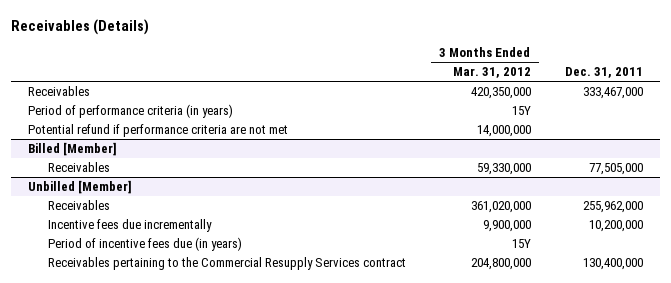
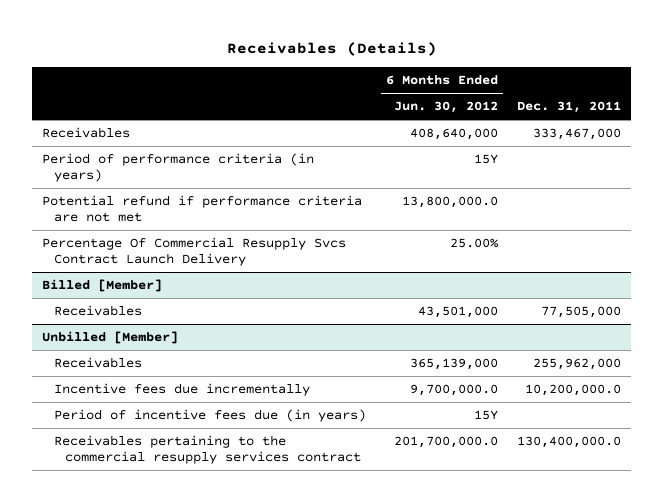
- | 3 Months Ended Mar. 31, 2012 | Dec. 31, 2011
+ | 6 Months Ended Jun. 30, 2012 | Dec. 31, 2011
+ Percentage Of Commercial Resupply Svcs Contract Launch Delivery | 25.00% |
@ Unbilled [Member]
- Incentive fees due incrementally | 9,900,000 | 10,200,000
+ Incentive fees due incrementally | 9,700,000.0 | 10,200,000.0
- Receivables pertaining to the Commercial Resupply Services contract | 204,800,000 | 130,400,000
+ Receivables pertaining to the commercial resupply services contract | 201,700,000.0 | 130,400,000.0

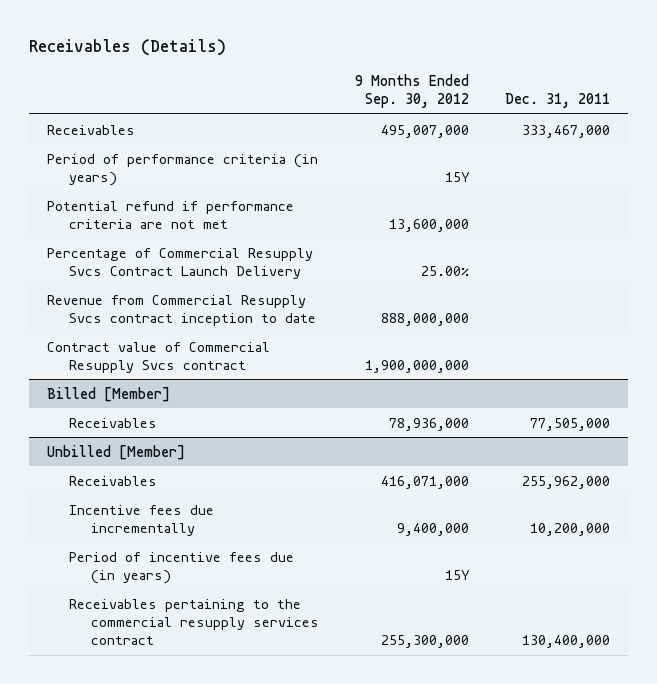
- | 6 Months Ended Jun. 30, 2012 | Dec. 31, 2011
+ | 9 Months Ended Sep. 30, 2012 | Dec. 31, 2011
- Percentage Of Commercial Resupply Svcs Contract Launch Delivery | 25.00% |
+ Percentage of Commercial Resupply Svcs Contract Launch Delivery | 25.00% |
+ Revenue from Commercial Resupply Svcs contract inception to date | 888,000,000 |
+ Contract value of Commercial Resupply Svcs contract | 1,900,000,000 |
@ Unbilled [Member]
- Incentive fees due incrementally | 9,700,000.0 | 10,200,000.0
+ Incentive fees due incrementally | 9,400,000 | 10,200,000
- Receivables pertaining to the commercial resupply services contract | 201,700,000.0 | 130,400,000.0
+ Receivables pertaining to the commercial resupply services contract | 255,300,000 | 130,400,000

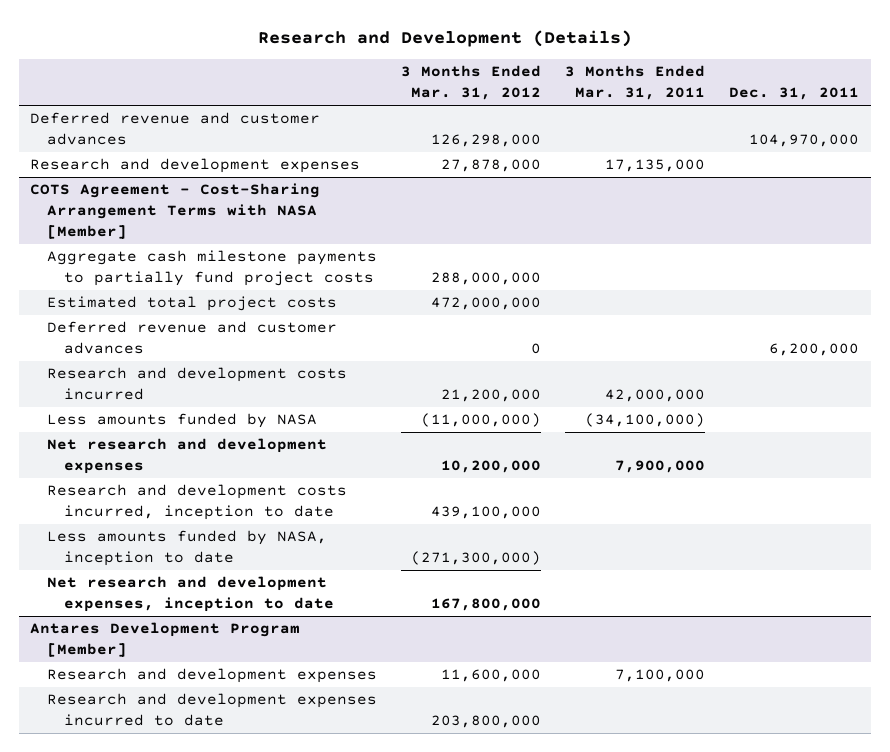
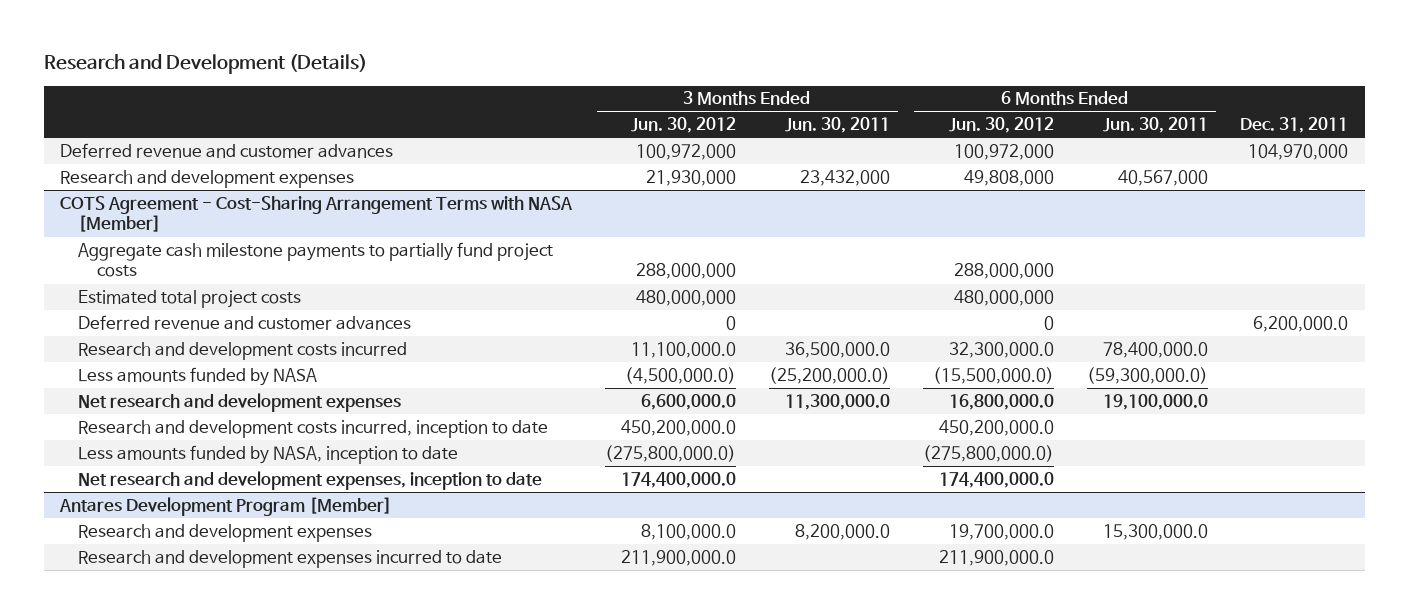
- | 3 Months Ended Mar. 31, 2012 | 3 Months Ended Mar. 31, 2011 | Dec. 31, 2011
+ | 3 Months Ended Jun. 30, 2012 | 3 Months Ended Jun. 30, 2011 | 6 Months Ended Jun. 30, 2012 | 6 Months Ended Jun. 30, 2011 | Dec. 31, 2011
@ COTS Agreement - Cost-Sharing Arrangement Terms with NASA [Member]
- Deferred revenue and customer advances | 0 | | 6,200,000
+ Deferred revenue and customer advances | 0 | | 0 | | 6,200,000.0

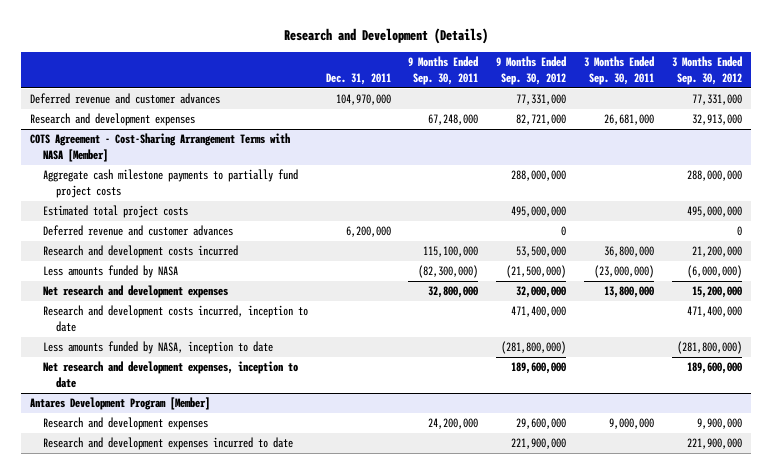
- | 3 Months Ended Jun. 30, 2012 | 3 Months Ended Jun. 30, 2011 | 6 Months Ended Jun. 30, 2012 | 6 Months Ended Jun. 30, 2011 | Dec. 31, 2011
+ | Dec. 31, 2011 | 9 Months Ended Sep. 30, 2011 | 9 Months Ended Sep. 30, 2012 | 3 Months Ended Sep. 30, 2011 | 3 Months Ended Sep. 30, 2012
@ COTS Agreement - Cost-Sharing Arrangement Terms with NASA [Member]
- Deferred revenue and customer advances | 0 | | 0 | | 6,200,000.0
+ Deferred revenue and customer advances | 6,200,000 | | 0 | | 0

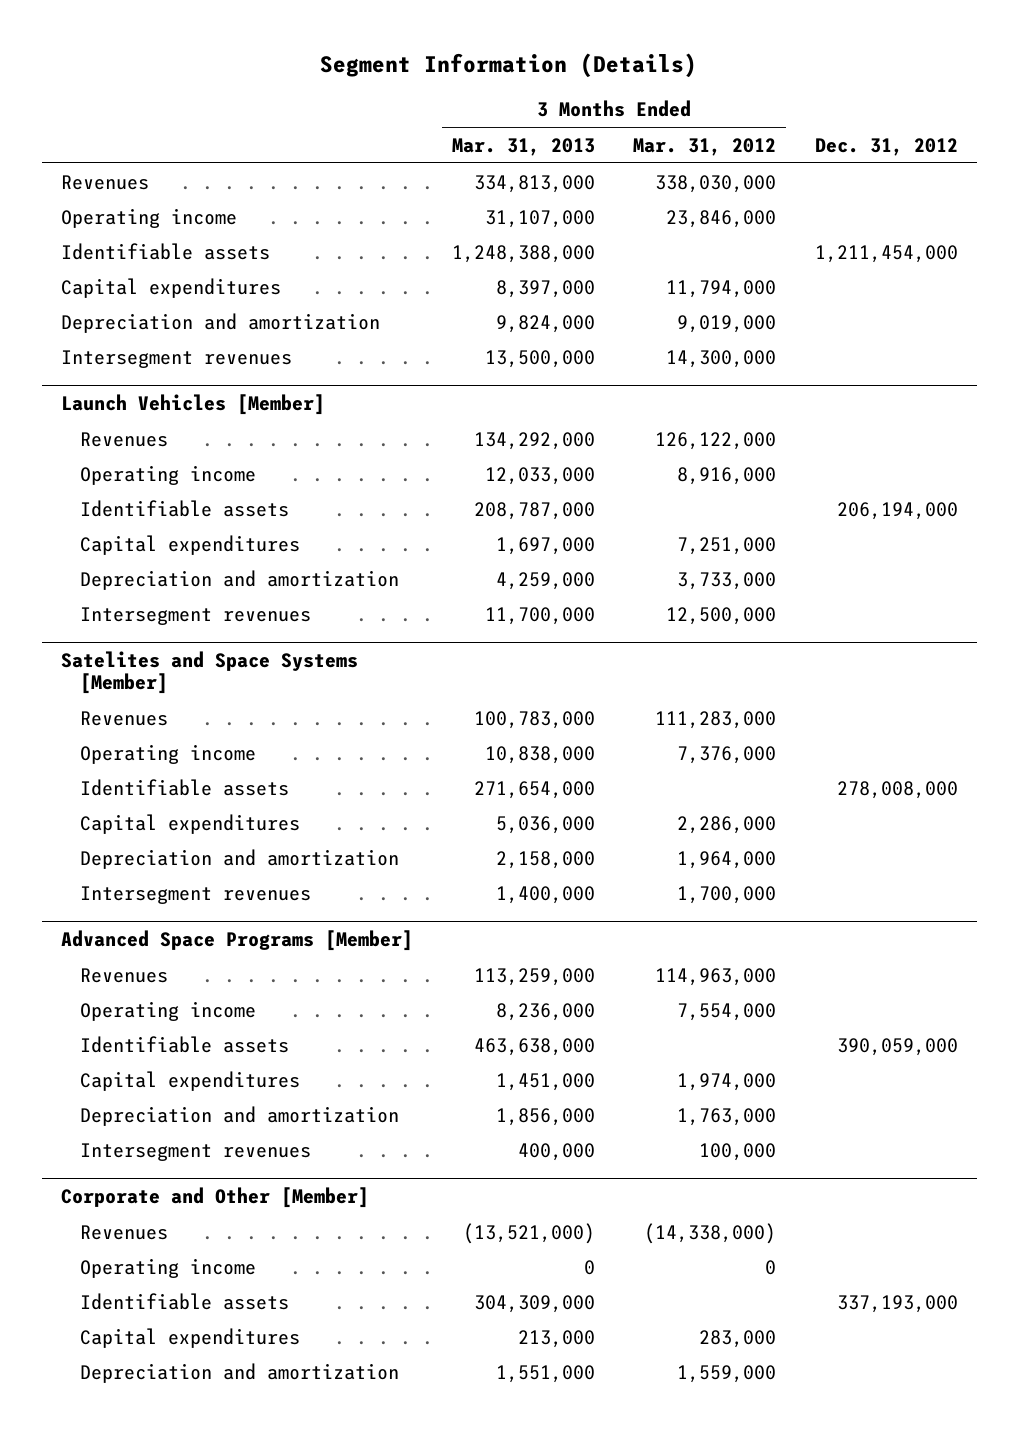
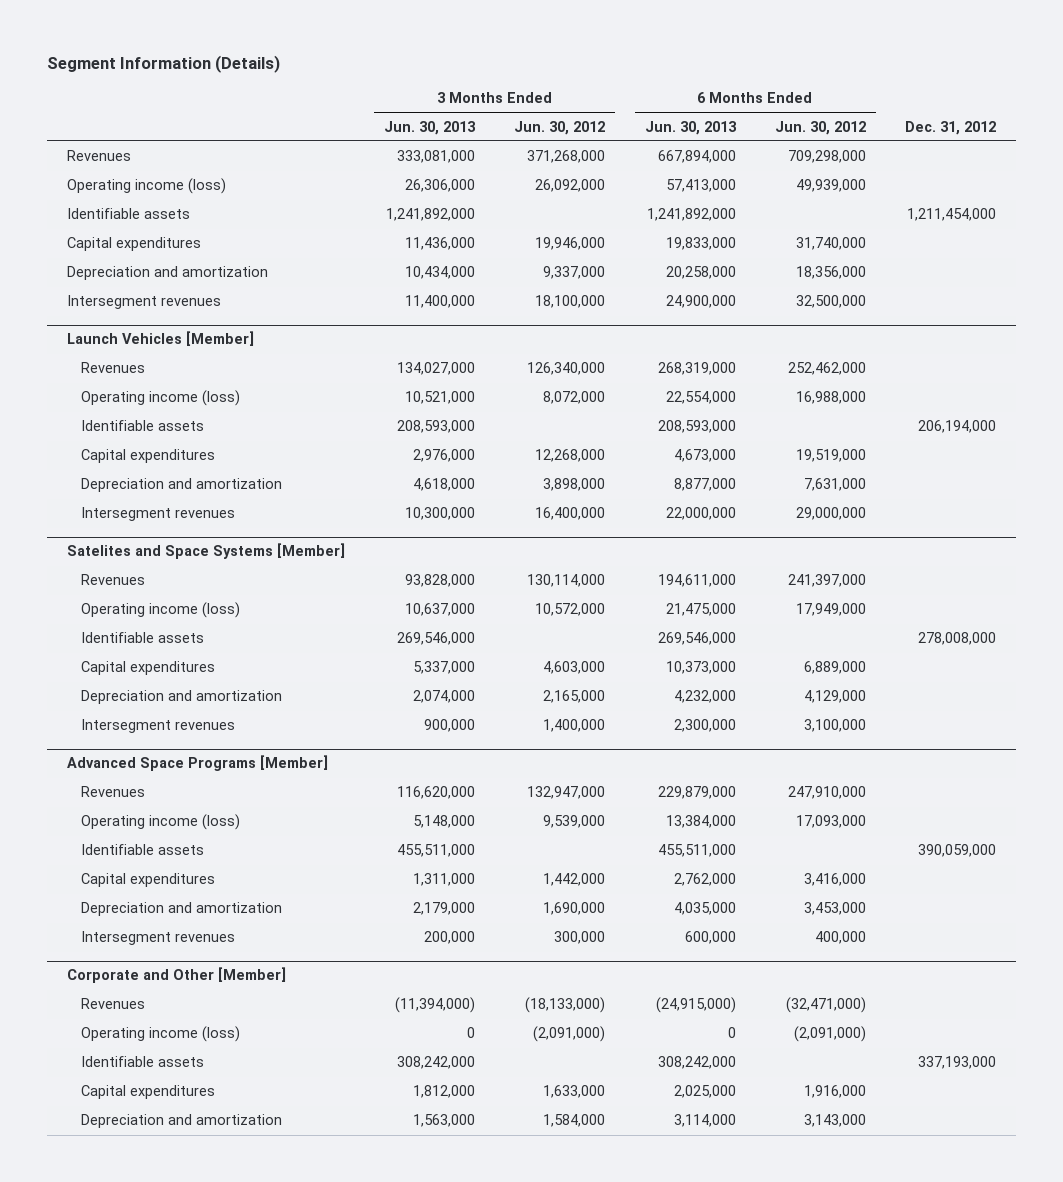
- | 3 Months Ended Mar. 31, 2013 | 3 Months Ended Mar. 31, 2012 | Dec. 31, 2012
+ | 3 Months Ended Jun. 30, 2013 | 3 Months Ended Jun. 30, 2012 | 6 Months Ended Jun. 30, 2013 | 6 Months Ended Jun. 30, 2012 | Dec. 31, 2012
- Operating income | 31,107,000 | 23,846,000 |
+ Operating income (loss) | 26,306,000 | 26,092,000 | 57,413,000 | 49,939,000 |
@ Launch Vehicles [Member]
- Operating income | 12,033,000 | 8,916,000 |
+ Operating income (loss) | 10,521,000 | 8,072,000 | 22,554,000 | 16,988,000 |
@ Satelites and Space Systems [Member]
- Operating income | 10,838,000 | 7,376,000 |
+ Operating income (loss) | 10,637,000 | 10,572,000 | 21,475,000 | 17,949,000 |
@ Advanced Space Programs [Member]
- Operating income | 8,236,000 | 7,554,000 |
+ Operating income (loss) | 5,148,000 | 9,539,000 | 13,384,000 | 17,093,000 |
@ Corporate and Other [Member]
- Operating income | 0 | 0 |
+ Operating income (loss) | 0 | (2,091,000) | 0 | (2,091,000) |

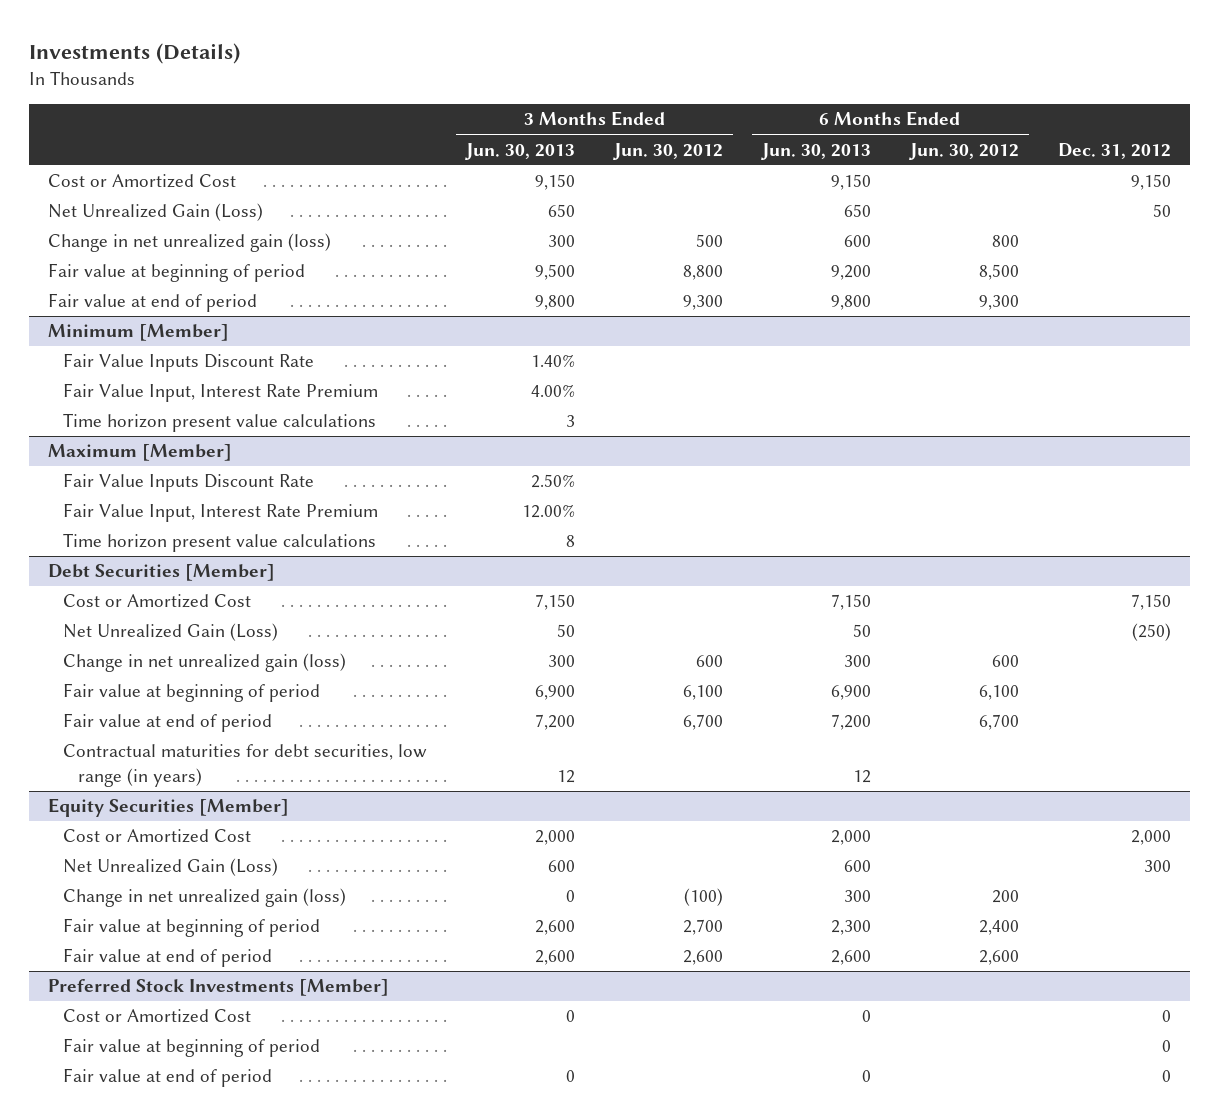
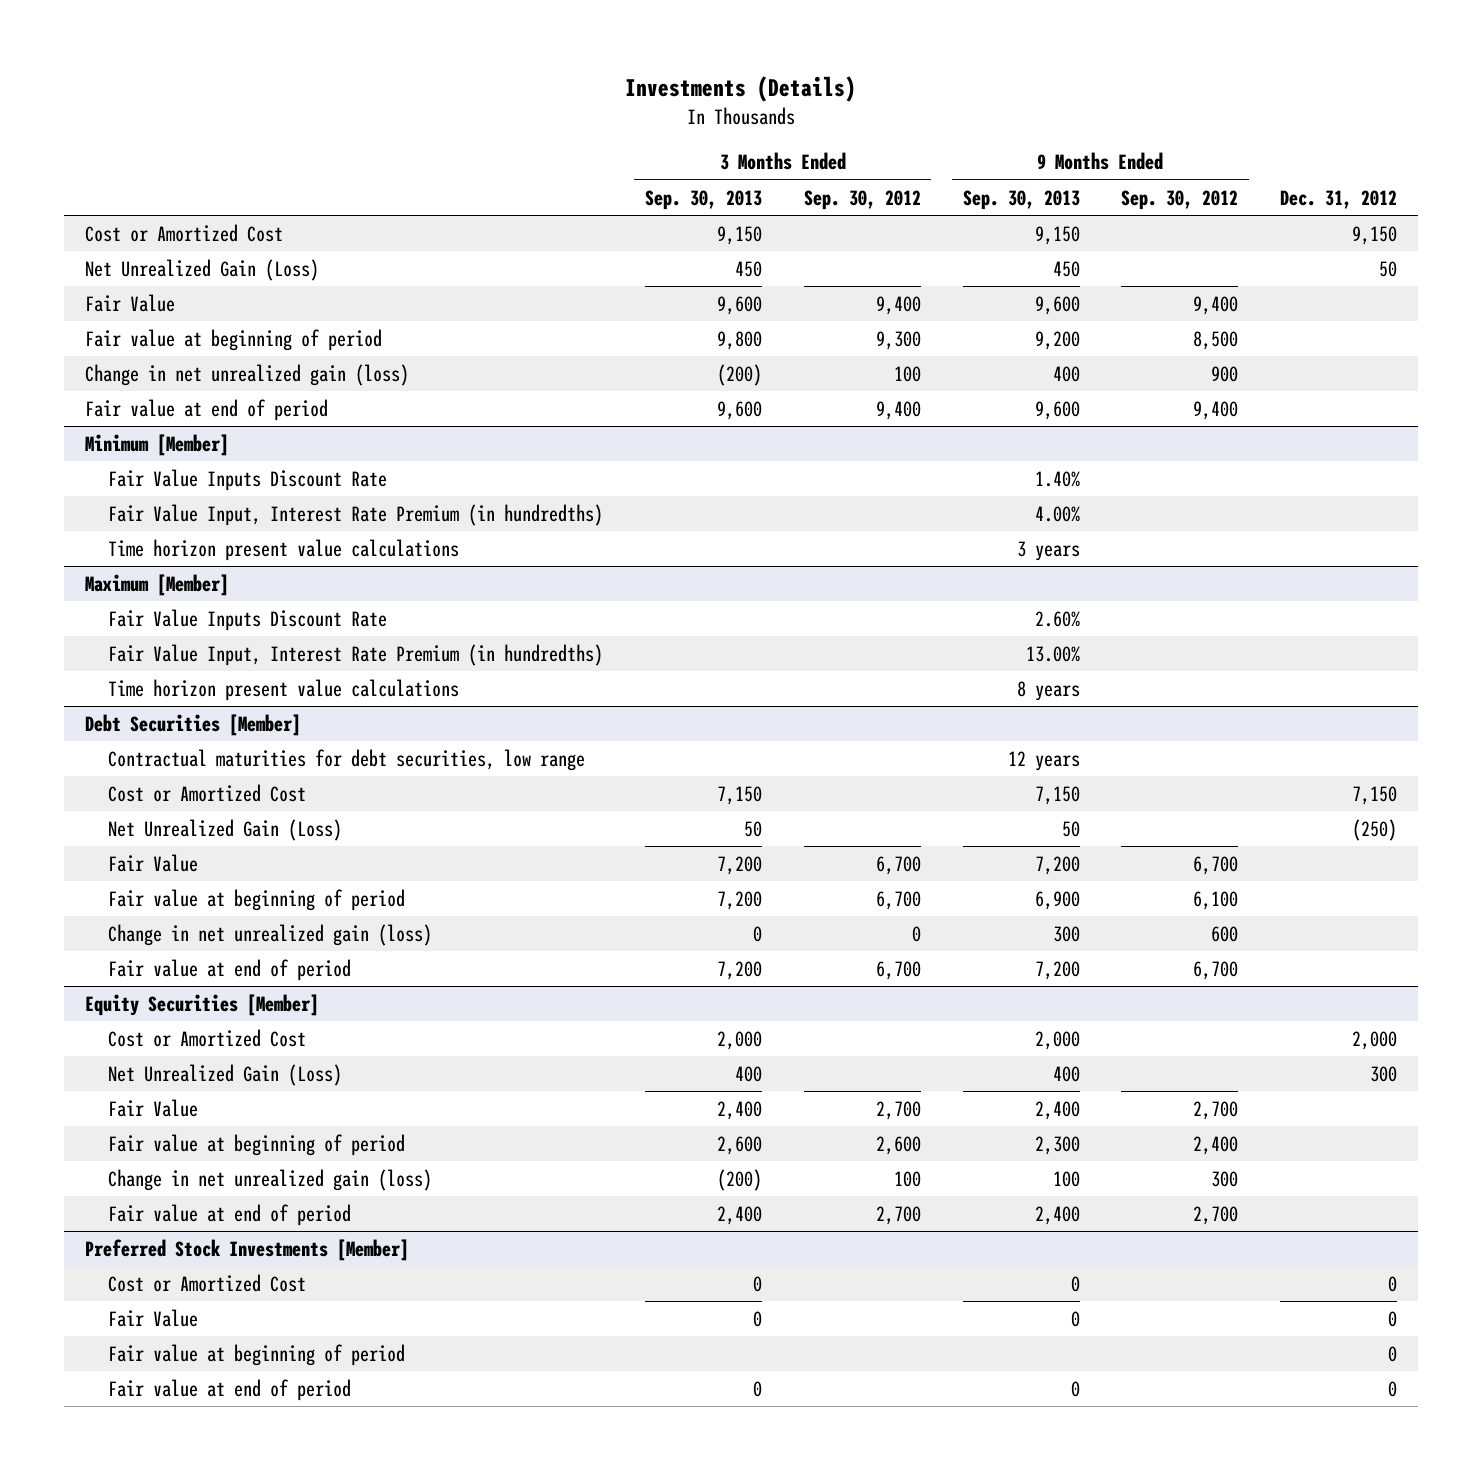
- | 3 Months Ended Jun. 30, 2013 | 3 Months Ended Jun. 30, 2012 | 6 Months Ended Jun. 30, 2013 | 6 Months Ended Jun. 30, 2012 | Dec. 31, 2012
+ | 3 Months Ended Sep. 30, 2013 | 3 Months Ended Sep. 30, 2012 | 9 Months Ended Sep. 30, 2013 | 9 Months Ended Sep. 30, 2012 | Dec. 31, 2012
+ Fair Value | 9,600 | 9,400 | 9,600 | 9,400 |
moved down: Change in net unrealized gain (loss) | (200) | 100 | 400 | 900 |
@ Minimum [Member]
- Fair Value Input, Interest Rate Premium | 4.00% | | | |
+ Fair Value Input, Interest Rate Premium (in hundredths) | | | 4.00% | |
@ Maximum [Member]
- Fair Value Input, Interest Rate Premium | 12.00% | | | |
+ Fair Value Input, Interest Rate Premium (in hundredths) | | | 13.00% | |
@ Debt Securities [Member]
+ Contractual maturities for debt securities, low range | | | 12 years | |
+ Fair Value | 7,200 | 6,700 | 7,200 | 6,700 |
moved down: Change in net unrealized gain (loss) | 0 | 0 | 300 | 600 |
- Contractual maturities for debt securities, low range (in years) | 12 | | 12 | |
@ Equity Securities [Member]
+ Fair Value | 2,400 | 2,700 | 2,400 | 2,700 |
moved down: Change in net unrealized gain (loss) | (200) | 100 | 100 | 300 |
@ Preferred Stock Investments [Member]
+ Fair Value | 0 | | 0 | | 0

